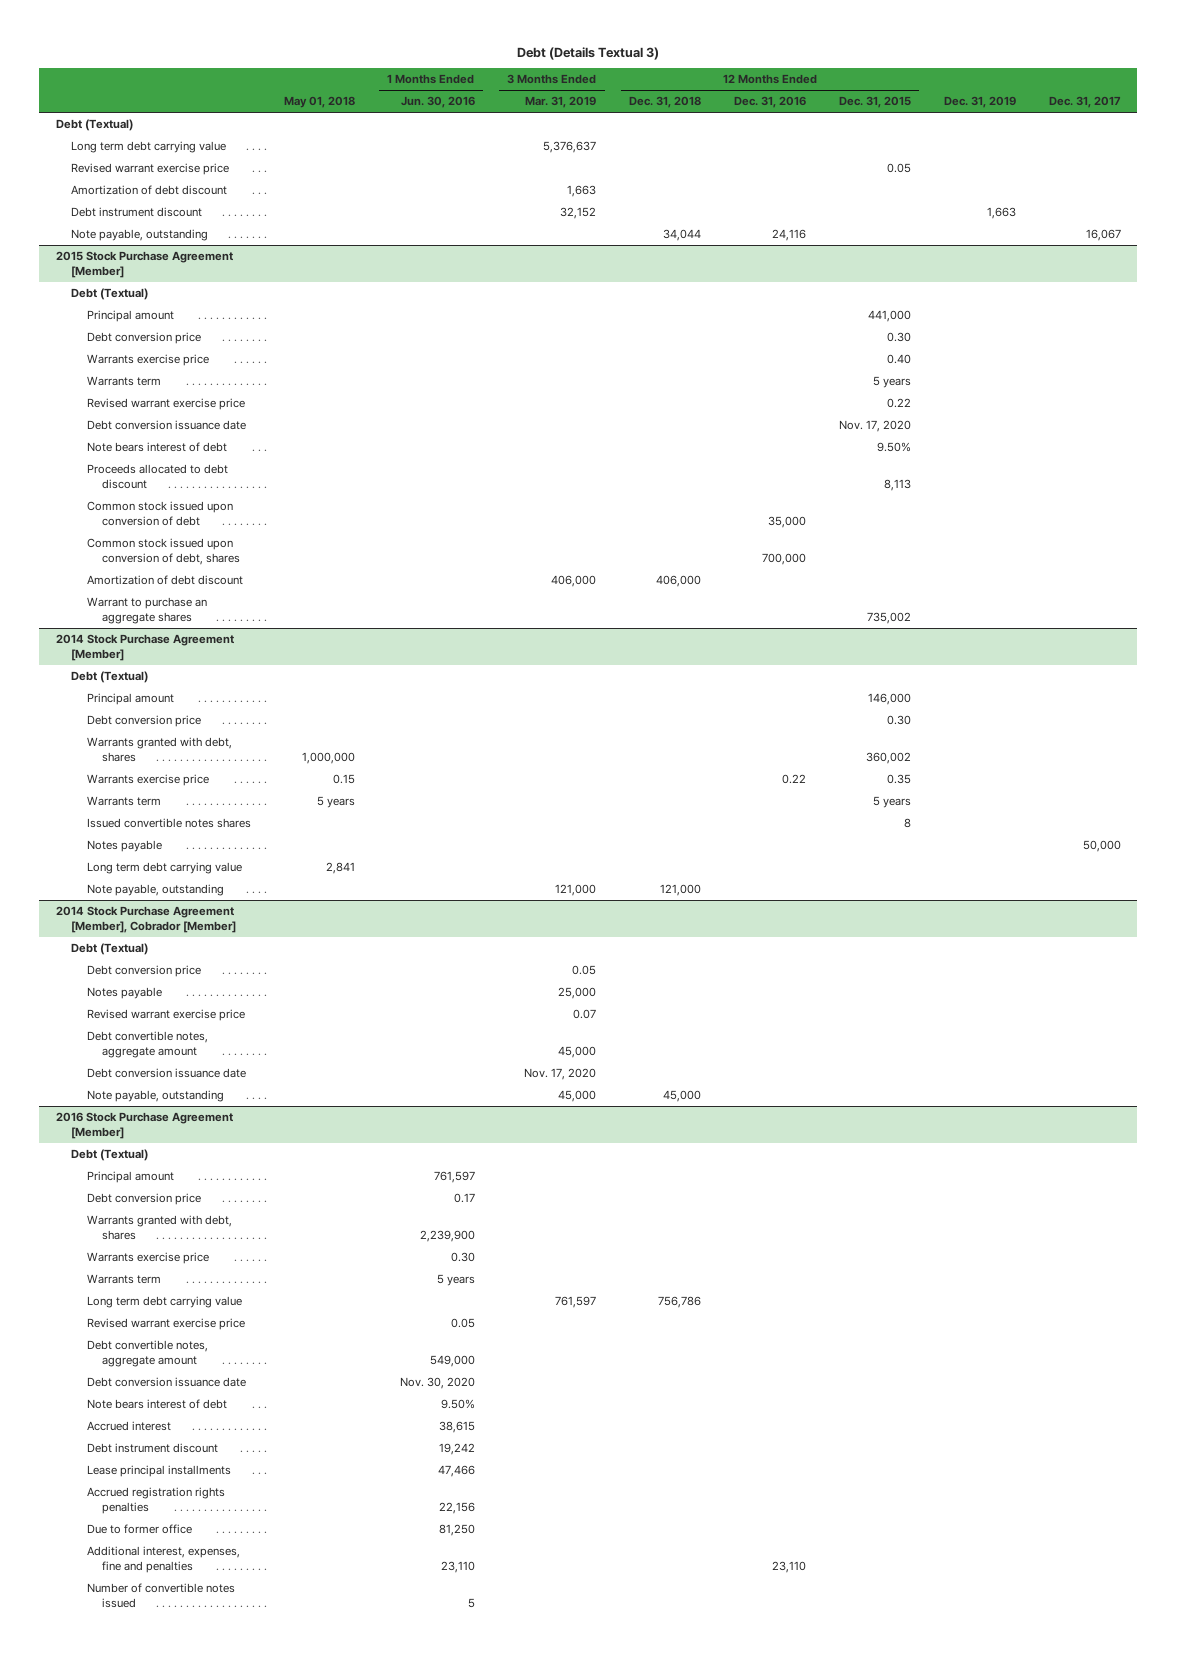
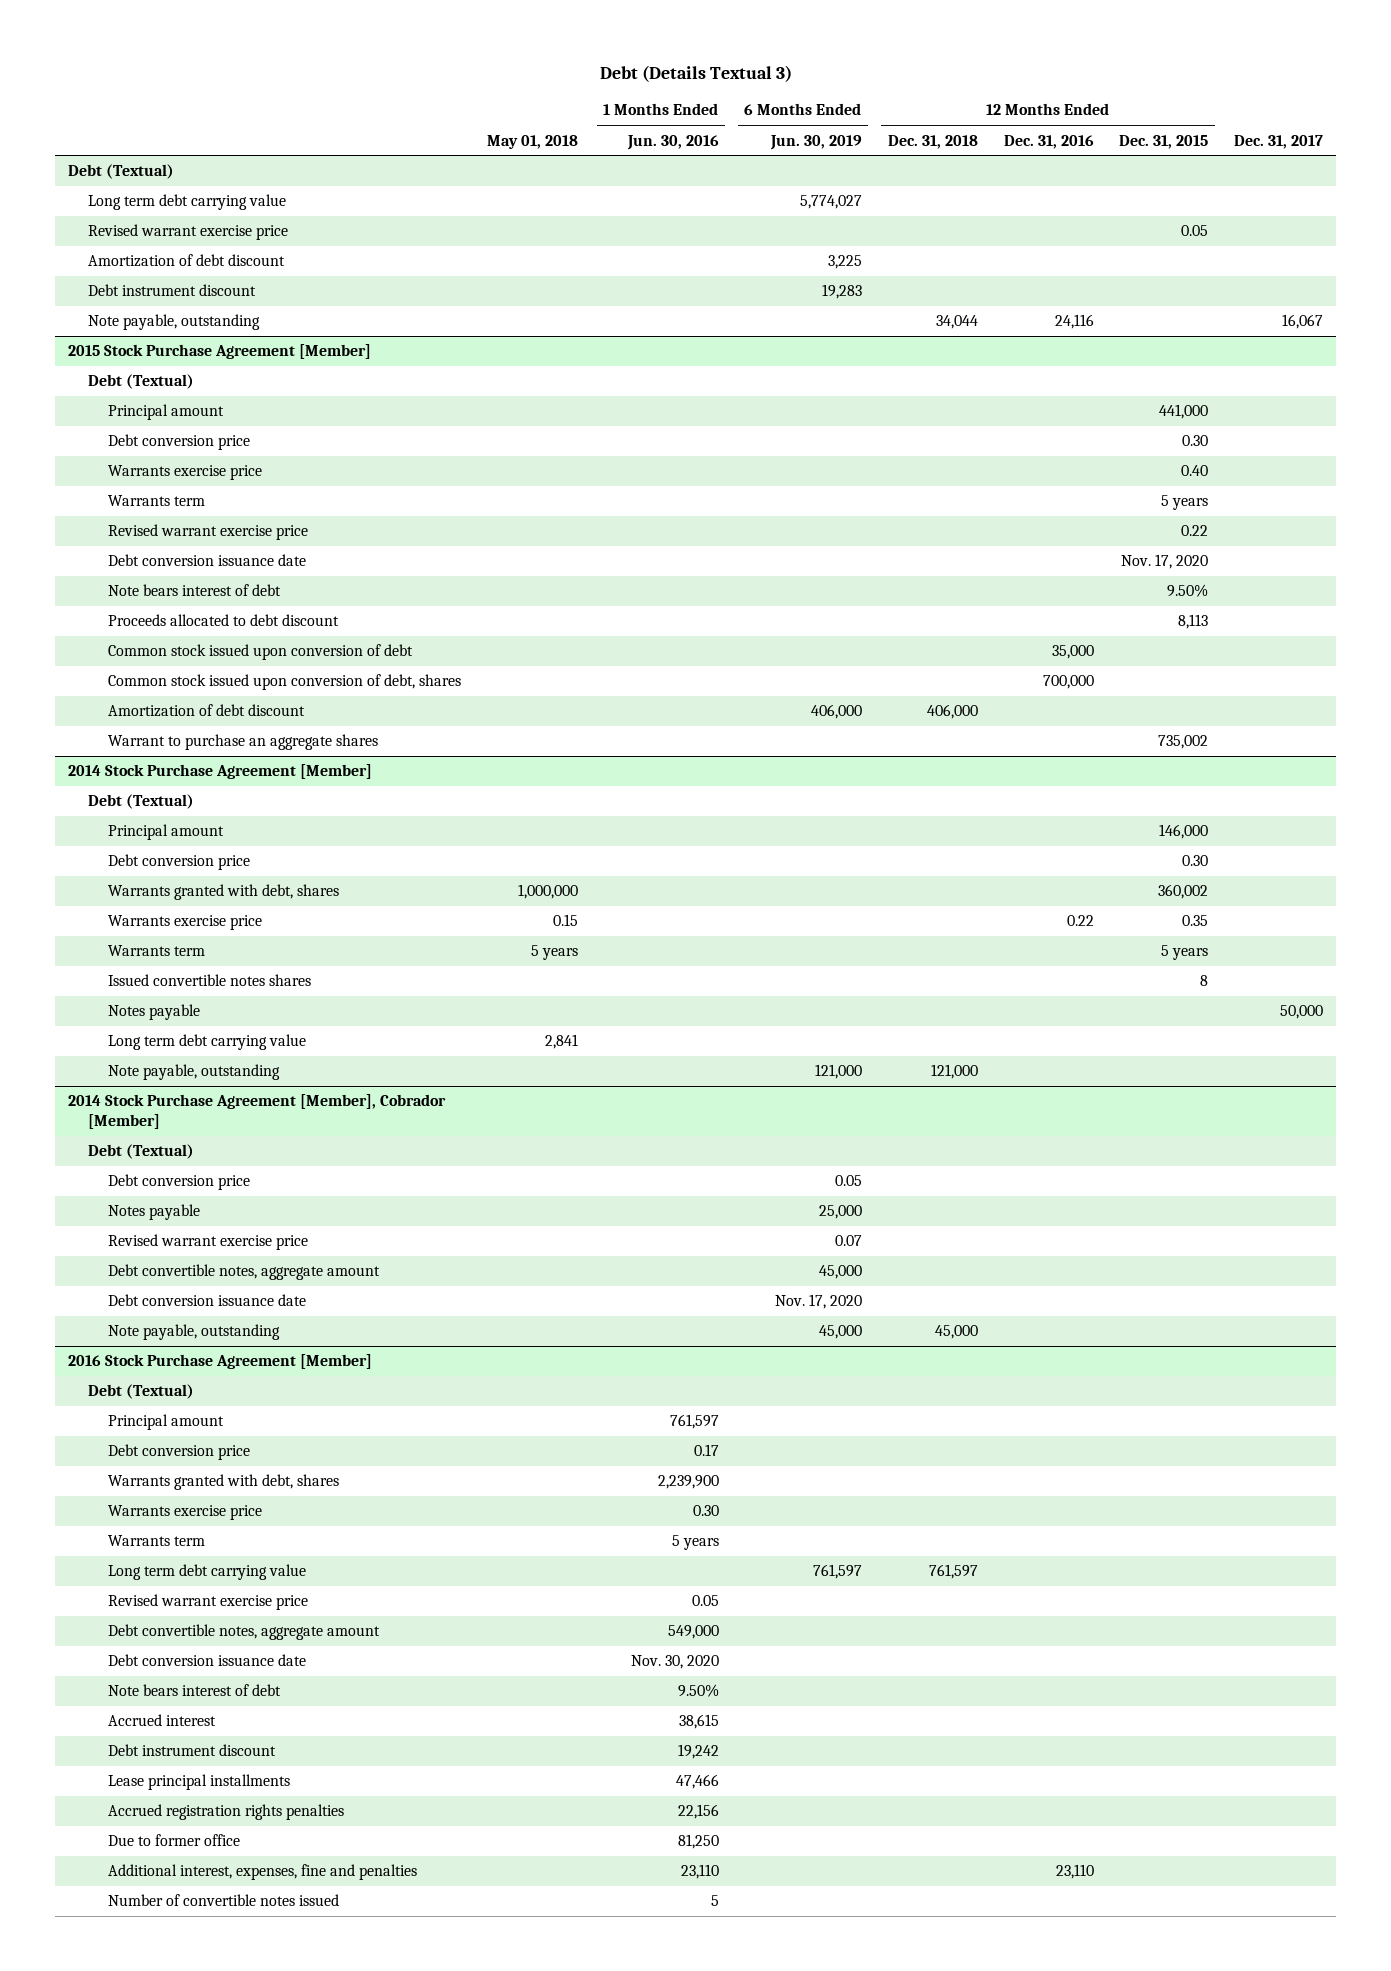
- | May 01, 2018 | 1 Months Ended Jun. 30, 2016 | 3 Months Ended Mar. 31, 2019 | 12 Months Ended Dec. 31, 2018 | 12 Months Ended Dec. 31, 2016 | 12 Months Ended Dec. 31, 2015 | Dec. 31, 2019 | Dec. 31, 2017
+ | May 01, 2018 | 1 Months Ended Jun. 30, 2016 | 6 Months Ended Jun. 30, 2019 | 12 Months Ended Dec. 31, 2018 | 12 Months Ended Dec. 31, 2016 | 12 Months Ended Dec. 31, 2015 | Dec. 31, 2017
@ 2016 Stock Purchase Agreement [Member]
- Long term debt carrying value | | | 761,597 | 756,786 | | | |
+ Long term debt carrying value | | | 761,597 | 761,597 | | |

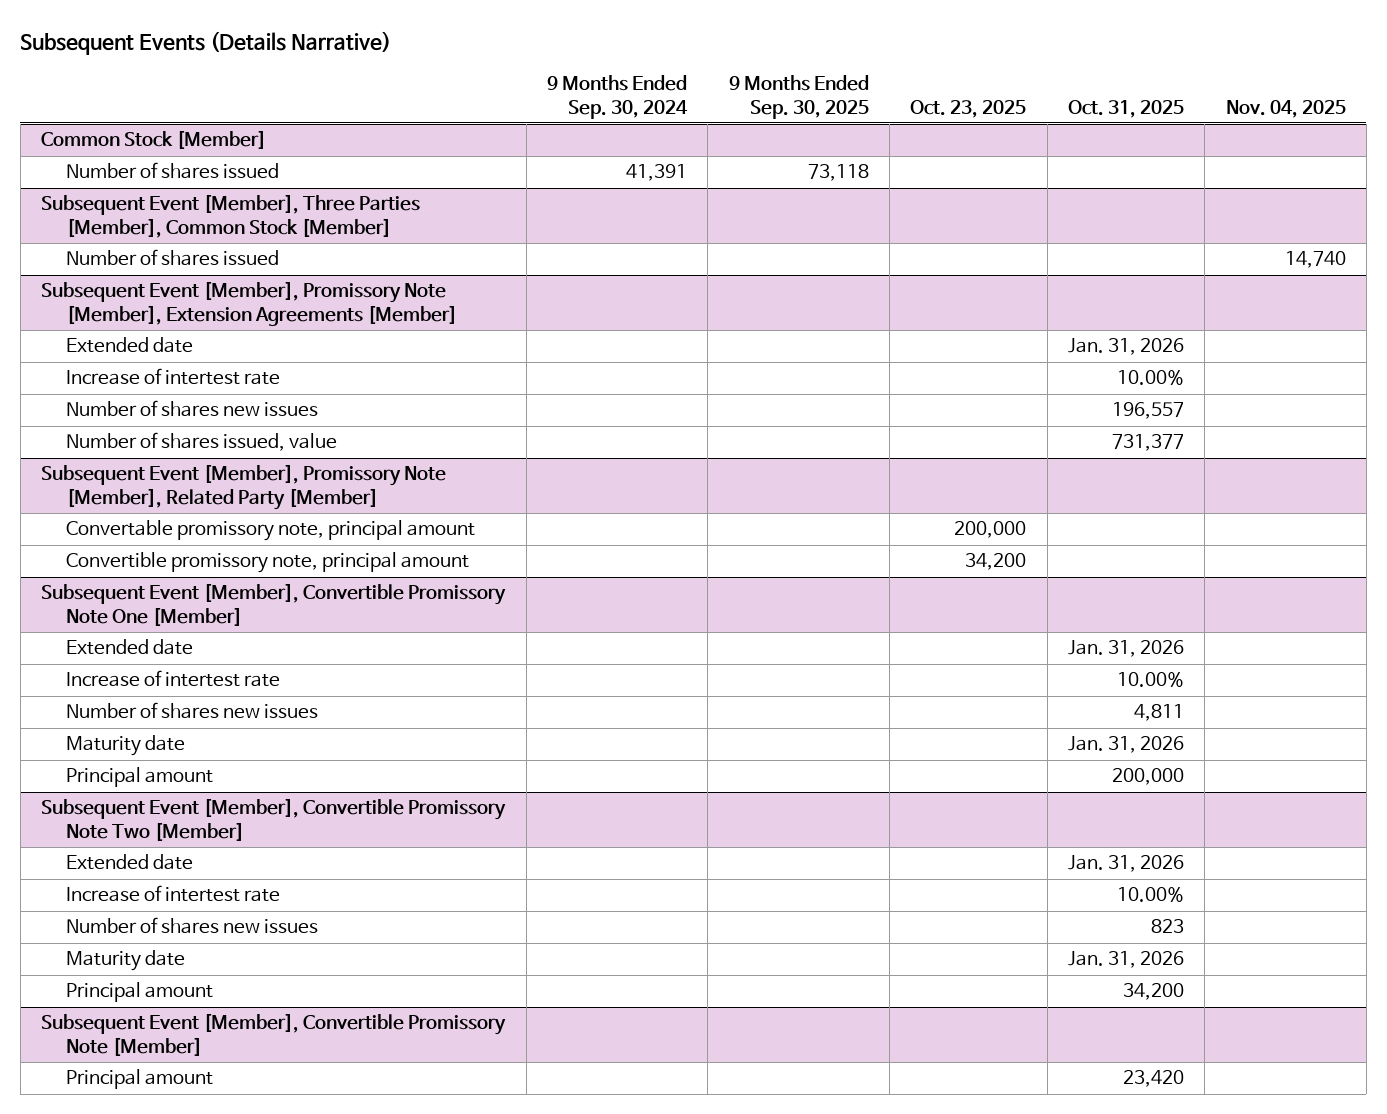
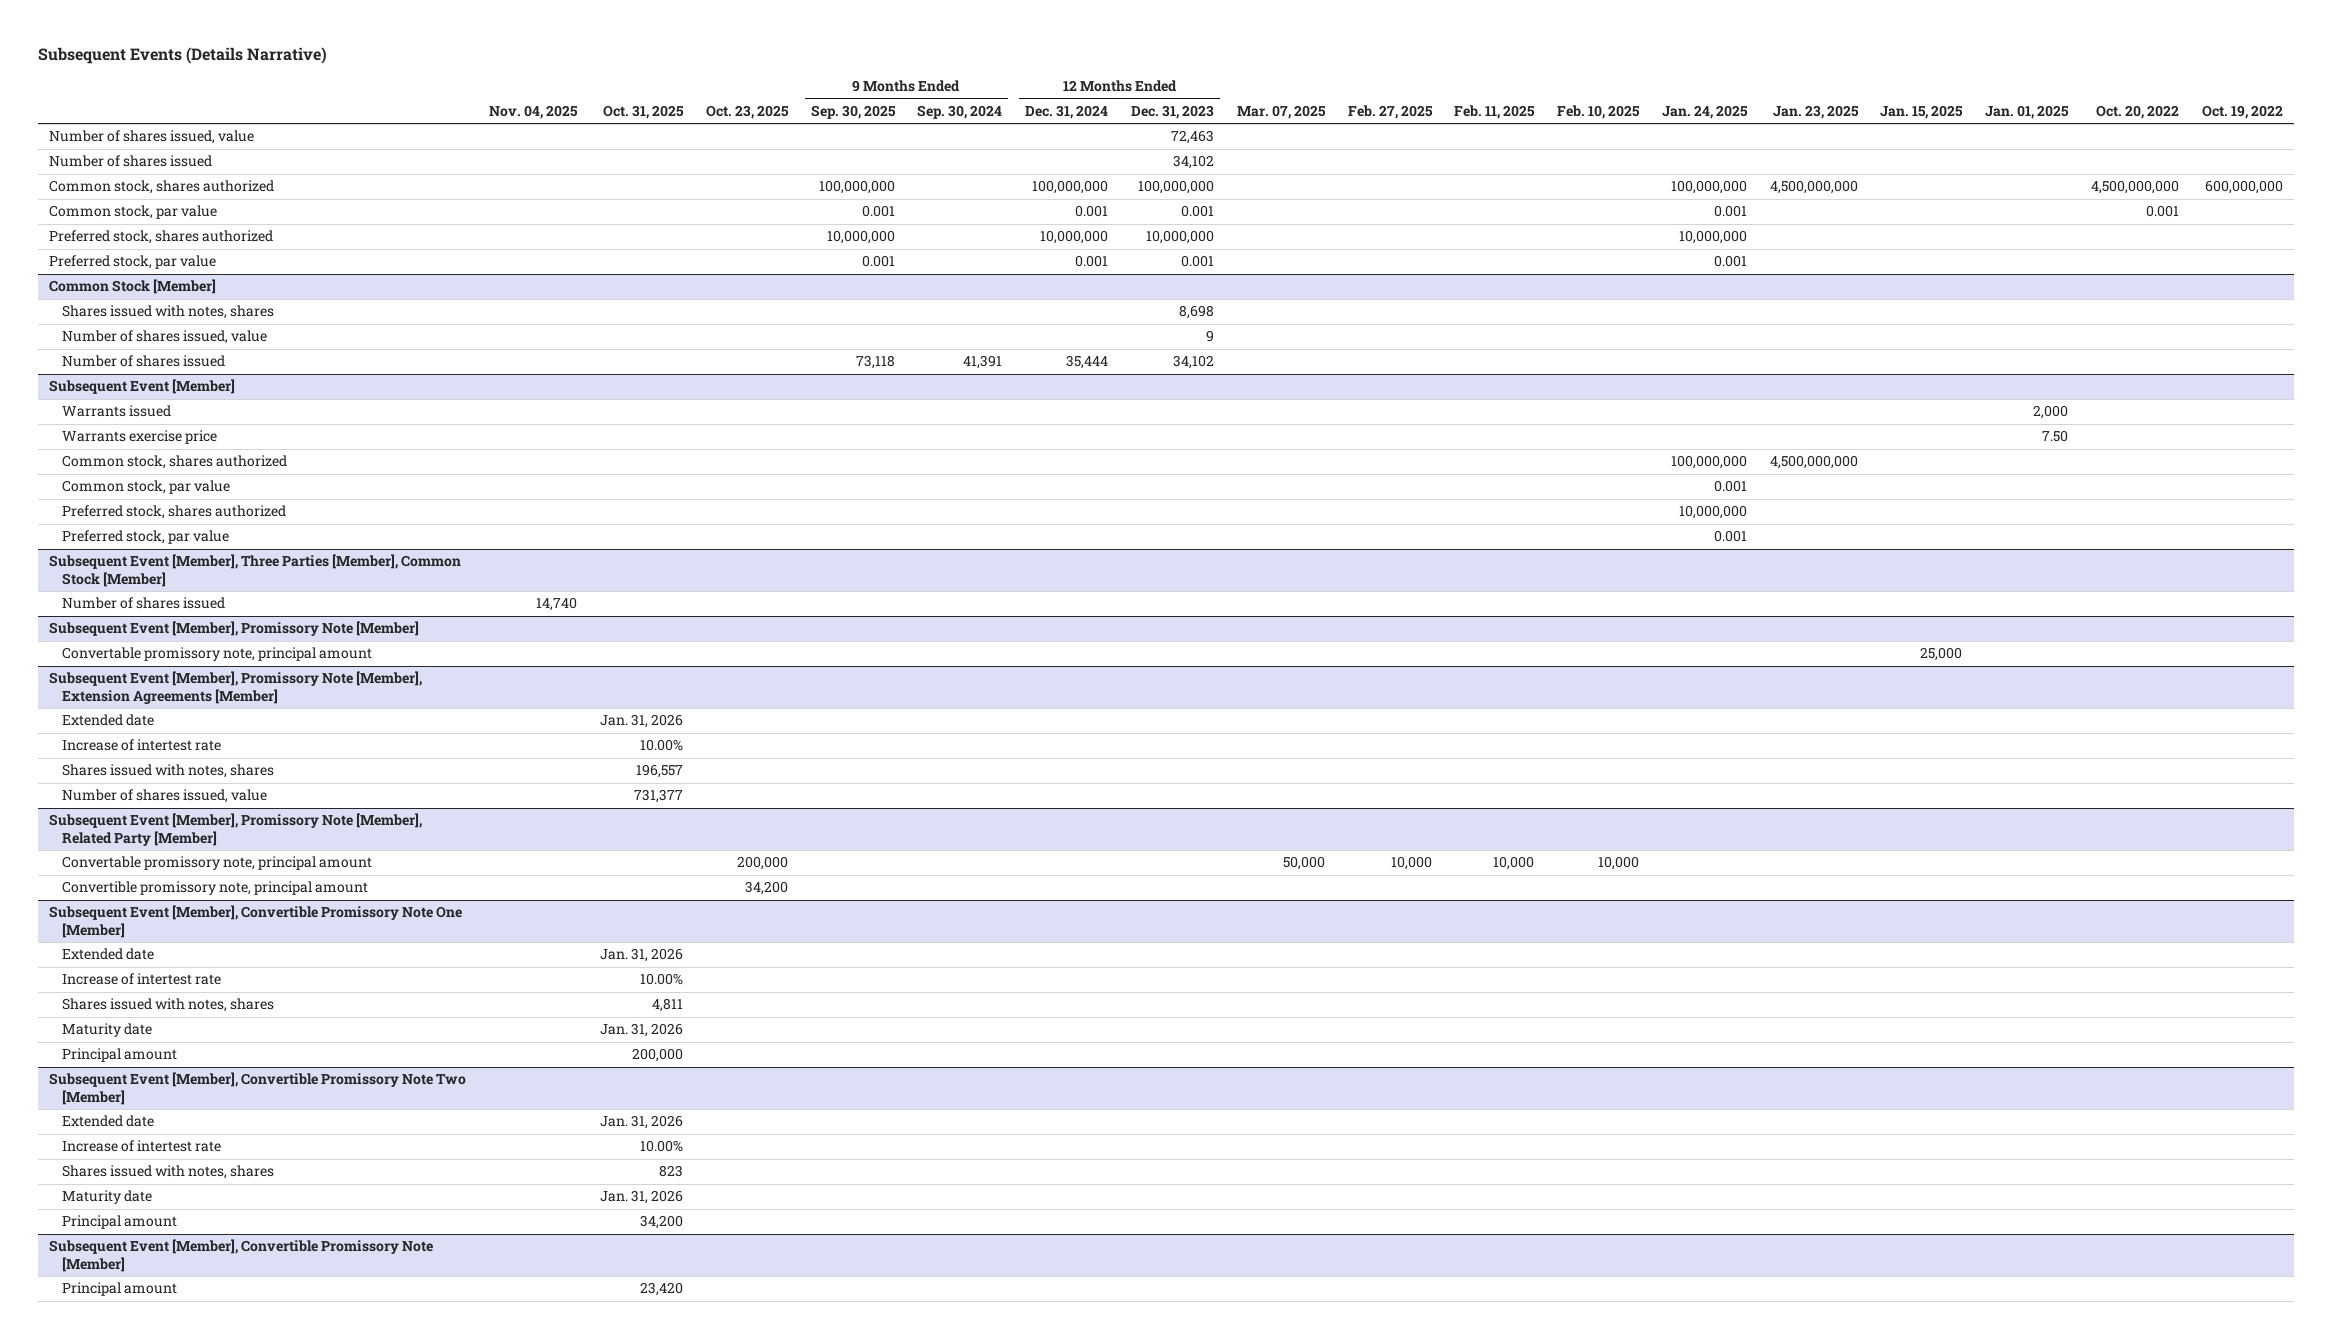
- | 9 Months Ended Sep. 30, 2024 | 9 Months Ended Sep. 30, 2025 | Oct. 23, 2025 | Oct. 31, 2025 | Nov. 04, 2025
+ | Nov. 04, 2025 | Oct. 31, 2025 | Oct. 23, 2025 | 9 Months Ended Sep. 30, 2025 | 9 Months Ended Sep. 30, 2024 | 12 Months Ended Dec. 31, 2024 | 12 Months Ended Dec. 31, 2023 | Mar. 07, 2025 | Feb. 27, 2025 | Feb. 11, 2025 | Feb. 10, 2025 | Jan. 24, 2025 | Jan. 23, 2025 | Jan. 15, 2025 | Jan. 01, 2025 | Oct. 20, 2022 | Oct. 19, 2022
+ Number of shares issued, value | | | | | | | 72,463 | | | | | | | | | |
+ Number of shares issued | | | | | | | 34,102 | | | | | | | | | |
+ Common stock, shares authorized | | | | 100,000,000 | | 100,000,000 | 100,000,000 | | | | | 100,000,000 | 4,500,000,000 | | | 4,500,000,000 | 600,000,000
+ Common stock, par value | | | | 0.001 | | 0.001 | 0.001 | | | | | 0.001 | | | | 0.001 |
+ Preferred stock, shares authorized | | | | 10,000,000 | | 10,000,000 | 10,000,000 | | | | | 10,000,000 | | | | |
+ Preferred stock, par value | | | | 0.001 | | 0.001 | 0.001 | | | | | 0.001 | | | | |
@ Common Stock [Member]
+ Shares issued with notes, shares | | | | | | | 8,698 | | | | | | | | | |
+ Number of shares issued, value | | | | | | | 9 | | | | | | | | | |
+ Subsequent Event [Member]
+ Warrants issued | | | | | | | | | | | | | | | 2,000 | |
+ Warrants exercise price | | | | | | | | | | | | | | | 7.50 | |
+ Common stock, shares authorized | | | | | | | | | | | | 100,000,000 | 4,500,000,000 | | | |
+ Common stock, par value | | | | | | | | | | | | 0.001 | | | | |
+ Preferred stock, shares authorized | | | | | | | | | | | | 10,000,000 | | | | |
+ Preferred stock, par value | | | | | | | | | | | | 0.001 | | | | |
+ Subsequent Event [Member], Promissory Note [Member]
+ Convertable promissory note, principal amount | | | | | | | | | | | | | | 25,000 | | |
@ Subsequent Event [Member], Promissory Note [Member], Extension Agreements [Member]
- Number of shares new issues | | | | 196,557 |
+ Shares issued with notes, shares | | 196,557 | | | | | | | | | | | | | | |
@ Subsequent Event [Member], Convertible Promissory Note One [Member]
- Number of shares new issues | | | | 4,811 |
+ Shares issued with notes, shares | | 4,811 | | | | | | | | | | | | | | |
@ Subsequent Event [Member], Convertible Promissory Note Two [Member]
- Number of shares new issues | | | | 823 |
+ Shares issued with notes, shares | | 823 | | | | | | | | | | | | | | |

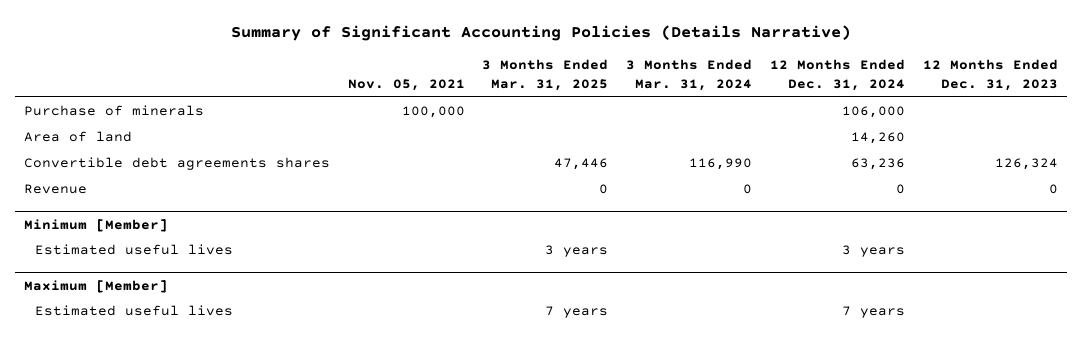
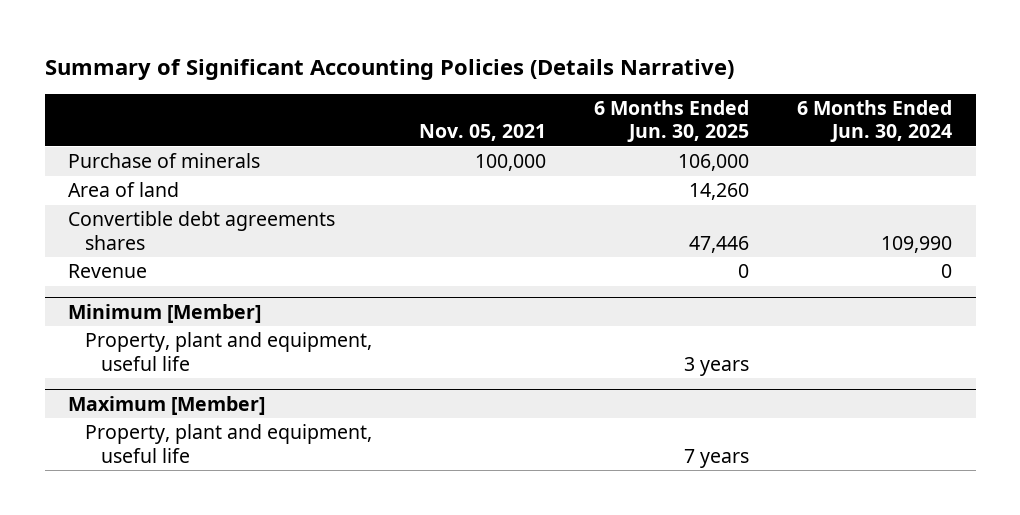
- | Nov. 05, 2021 | 3 Months Ended Mar. 31, 2025 | 3 Months Ended Mar. 31, 2024 | 12 Months Ended Dec. 31, 2024 | 12 Months Ended Dec. 31, 2023
+ | Nov. 05, 2021 | 6 Months Ended Jun. 30, 2025 | 6 Months Ended Jun. 30, 2024
@ Minimum [Member]
- Estimated useful lives | | 3 years | | 3 years |
+ Property, plant and equipment, useful life | | 3 years |
@ Maximum [Member]
- Estimated useful lives | | 7 years | | 7 years |
+ Property, plant and equipment, useful life | | 7 years |

